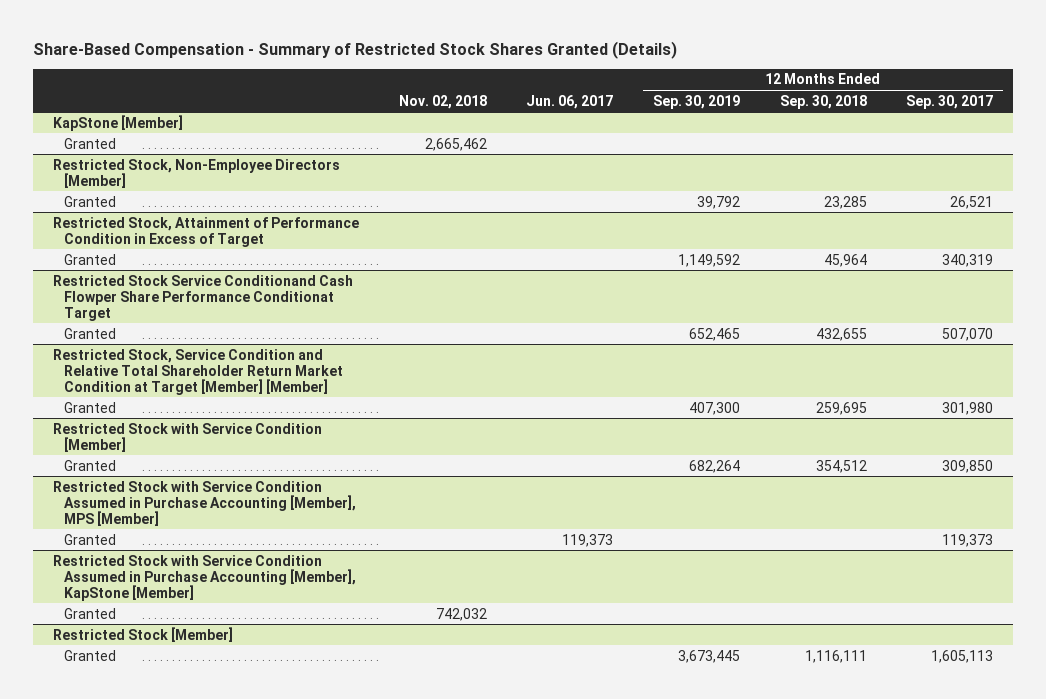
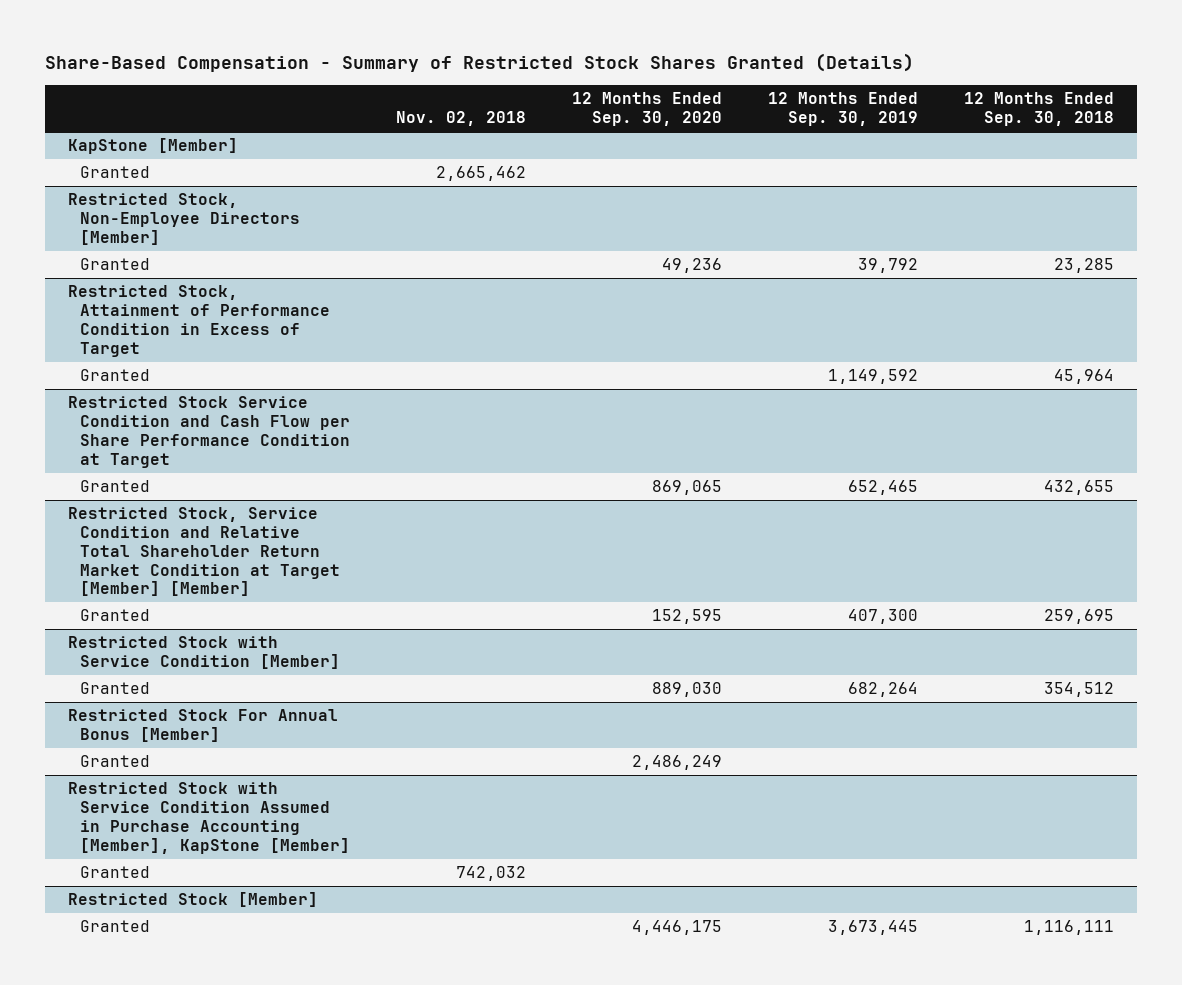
- | Nov. 02, 2018 | Jun. 06, 2017 | 12 Months Ended Sep. 30, 2019 | 12 Months Ended Sep. 30, 2018 | 12 Months Ended Sep. 30, 2017
+ | Nov. 02, 2018 | 12 Months Ended Sep. 30, 2020 | 12 Months Ended Sep. 30, 2019 | 12 Months Ended Sep. 30, 2018
- Restricted Stock Service Conditionand Cash Flowper Share Performance Conditionat Target
+ Restricted Stock Service Condition and Cash Flow per Share Performance Condition at Target
- Restricted Stock with Service Condition Assumed in Purchase Accounting [Member], MPS [Member]
+ Restricted Stock For Annual Bonus [Member]

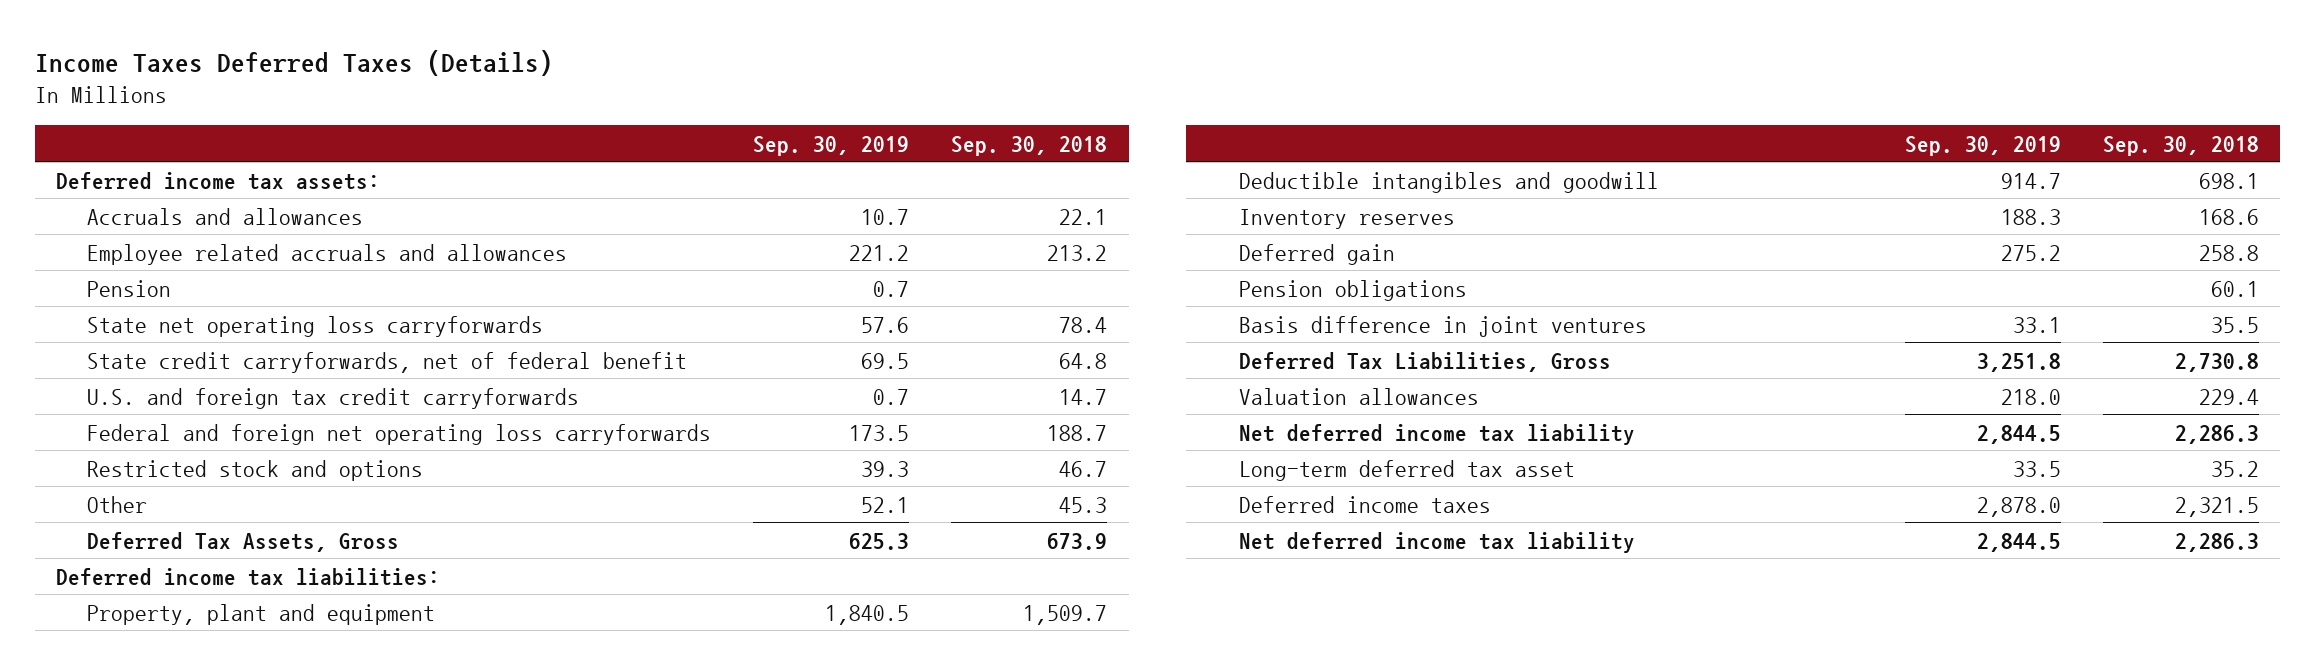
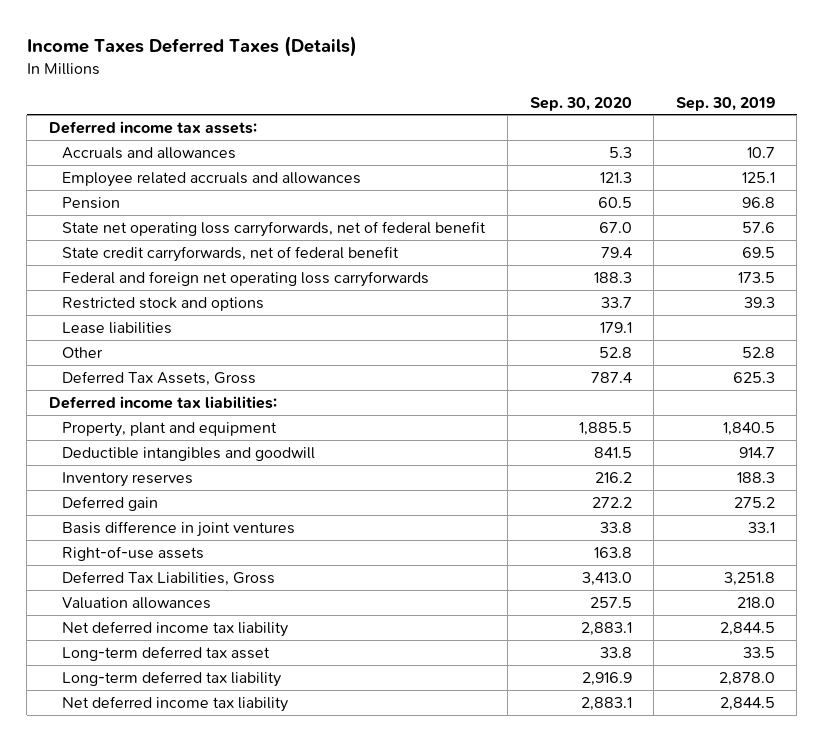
- | Sep. 30, 2019 | Sep. 30, 2018
+ | Sep. 30, 2020 | Sep. 30, 2019
- Employee related accruals and allowances | 221.2 | 213.2
- Pension | 0.7 |
- State net operating loss carryforwards | 57.6 | 78.4
+ Employee related accruals and allowances | 121.3 | 125.1
+ Pension | 60.5 | 96.8
+ State net operating loss carryforwards, net of federal benefit | 67.0 | 57.6
- U.S. and foreign tax credit carryforwards | 0.7 | 14.7
- Other | 52.1 | 45.3
+ Lease liabilities | 179.1 |
+ Other | 52.8 | 52.8
- Pension obligations | | 60.1
+ Right-of-use assets | 163.8 |
- Deferred income taxes | 2,878.0 | 2,321.5
+ Long-term deferred tax liability | 2,916.9 | 2,878.0

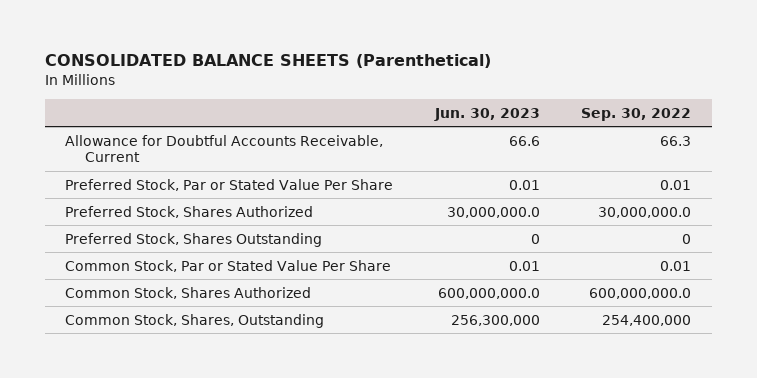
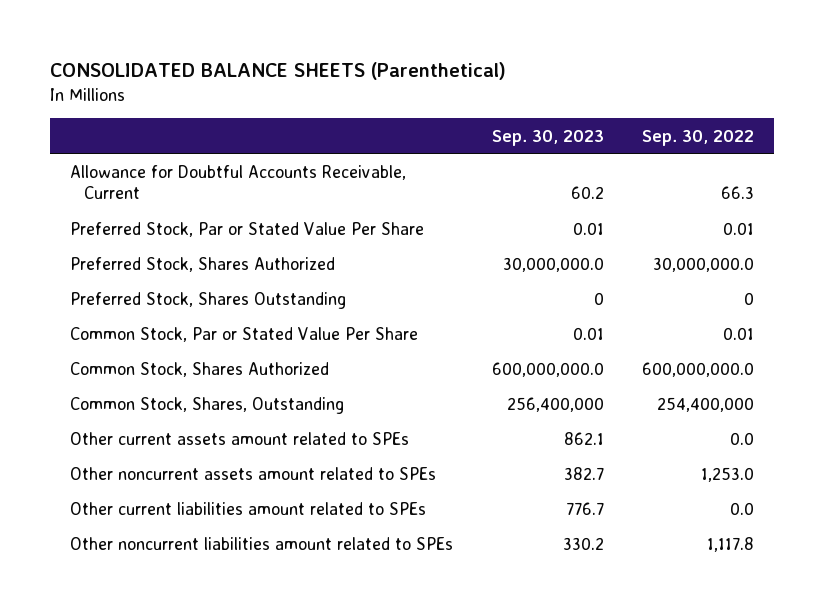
- | Jun. 30, 2023 | Sep. 30, 2022
+ | Sep. 30, 2023 | Sep. 30, 2022
+ Other current assets amount related to SPEs | 862.1 | 0.0
+ Other noncurrent assets amount related to SPEs | 382.7 | 1,253.0
+ Other current liabilities amount related to SPEs | 776.7 | 0.0
+ Other noncurrent liabilities amount related to SPEs | 330.2 | 1,117.8

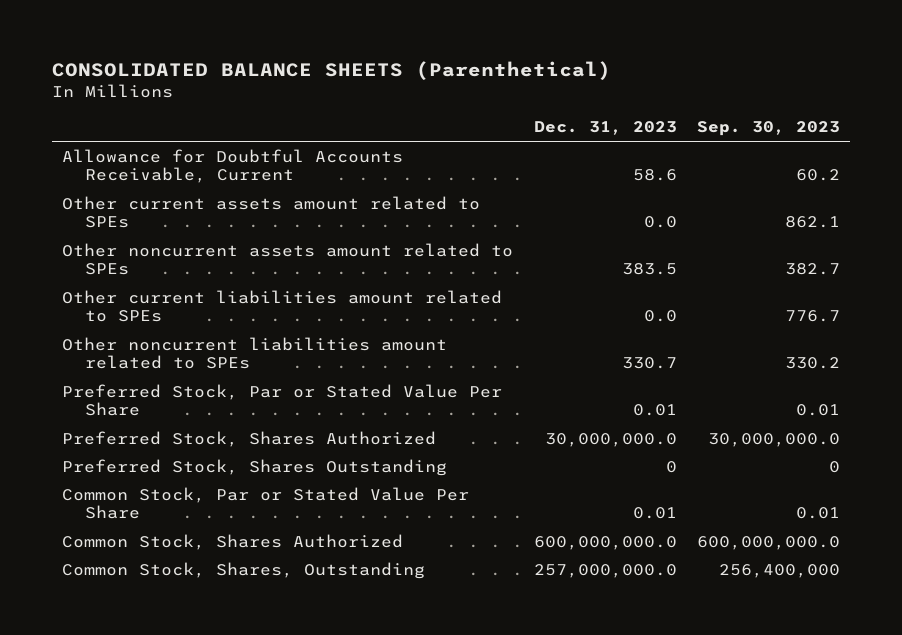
- | Sep. 30, 2023 | Sep. 30, 2022
+ | Dec. 31, 2023 | Sep. 30, 2023
moved up: Other current assets amount related to SPEs | 0.0 | 862.1
moved up: Other noncurrent assets amount related to SPEs | 383.5 | 382.7
moved up: Other current liabilities amount related to SPEs | 0.0 | 776.7
moved up: Other noncurrent liabilities amount related to SPEs | 330.7 | 330.2

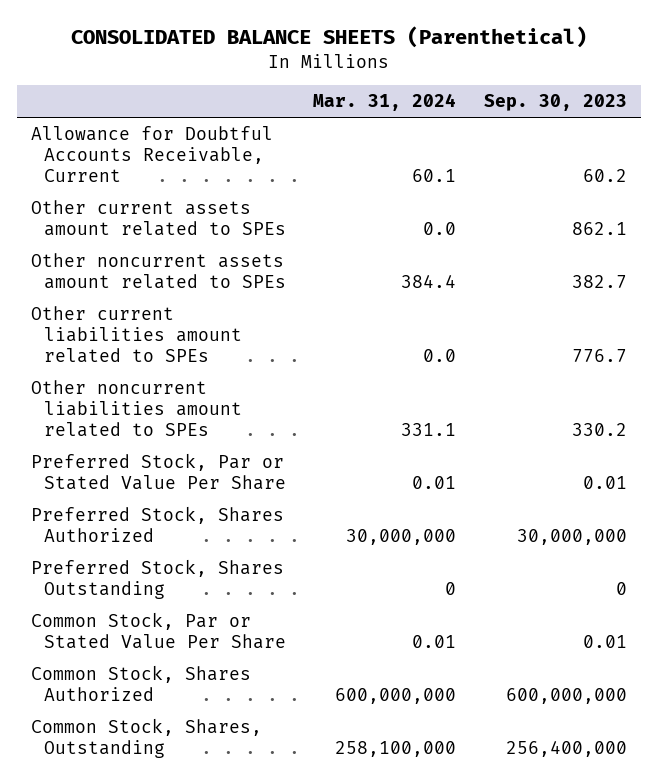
- | Dec. 31, 2023 | Sep. 30, 2023
+ | Mar. 31, 2024 | Sep. 30, 2023
- Preferred Stock, Shares Authorized | 30,000,000.0 | 30,000,000.0
+ Preferred Stock, Shares Authorized | 30,000,000 | 30,000,000
- Common Stock, Shares Authorized | 600,000,000.0 | 600,000,000.0
+ Common Stock, Shares Authorized | 600,000,000 | 600,000,000

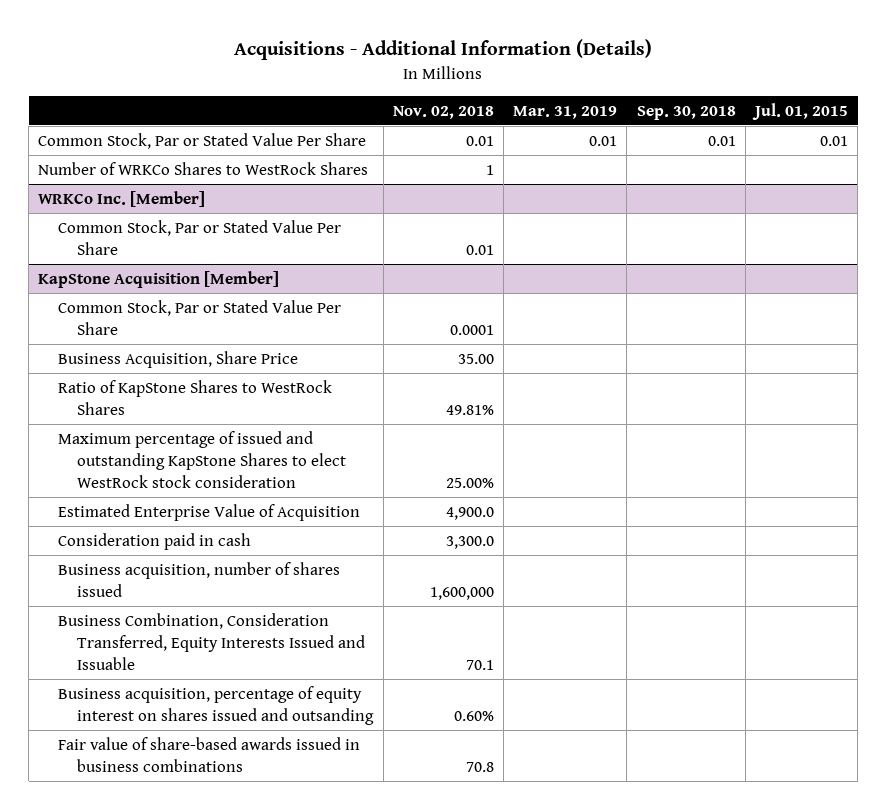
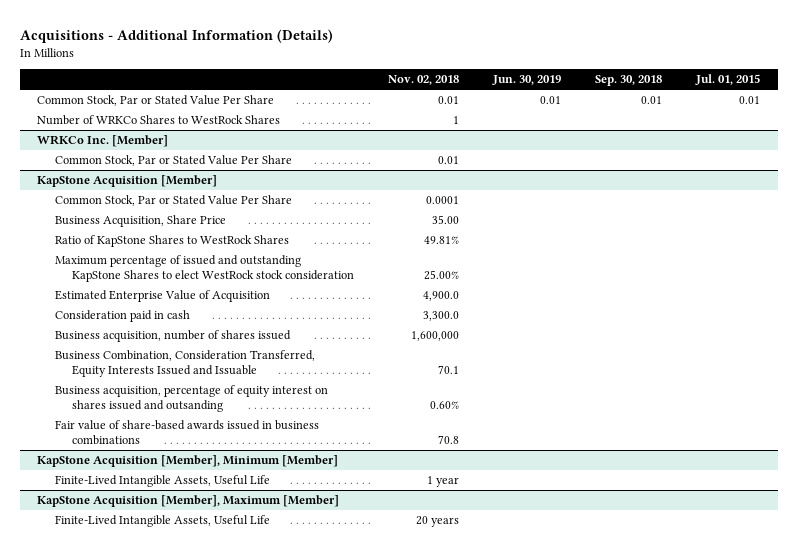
- | Nov. 02, 2018 | Mar. 31, 2019 | Sep. 30, 2018 | Jul. 01, 2015
+ | Nov. 02, 2018 | Jun. 30, 2019 | Sep. 30, 2018 | Jul. 01, 2015
+ KapStone Acquisition [Member], Minimum [Member]
+ Finite-Lived Intangible Assets, Useful Life | 1 year | | |
+ KapStone Acquisition [Member], Maximum [Member]
+ Finite-Lived Intangible Assets, Useful Life | 20 years | | |

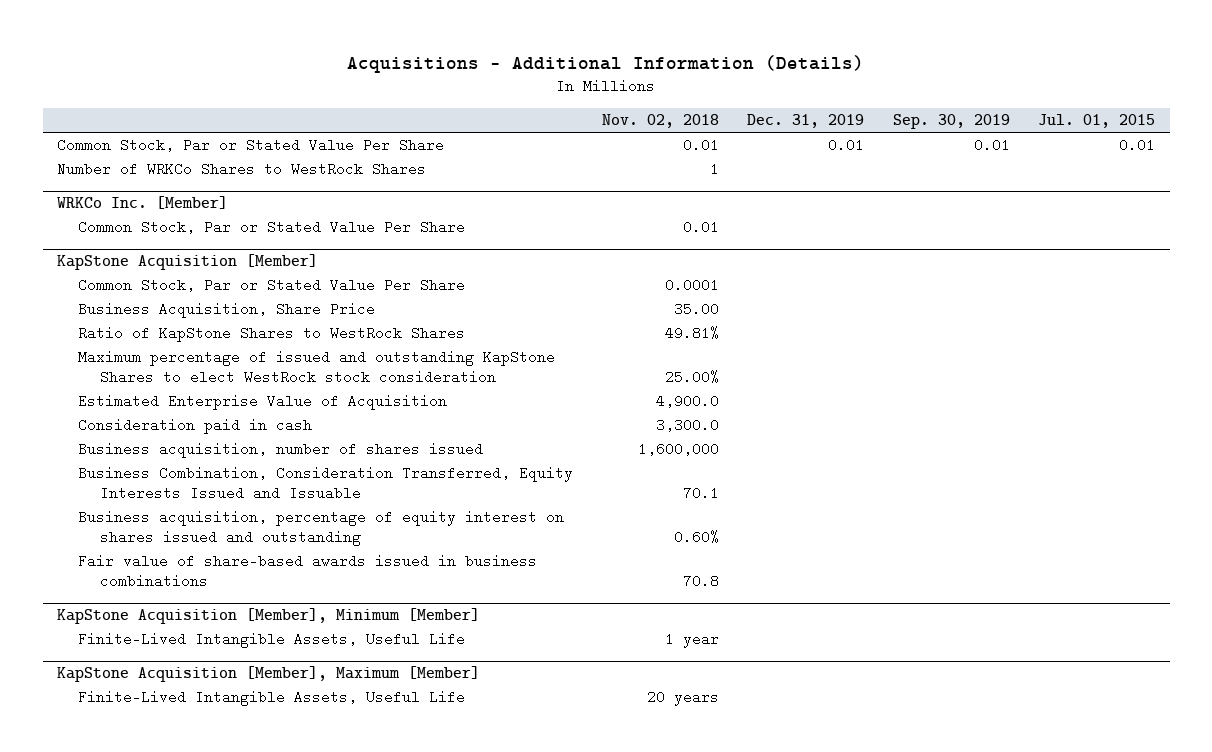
- | Nov. 02, 2018 | Jun. 30, 2019 | Sep. 30, 2018 | Jul. 01, 2015
+ | Nov. 02, 2018 | Dec. 31, 2019 | Sep. 30, 2019 | Jul. 01, 2015
@ KapStone Acquisition [Member]
- Business acquisition, percentage of equity interest on shares issued and outsanding | 0.60% | | |
+ Business acquisition, percentage of equity interest on shares issued and outstanding | 0.60% | | |

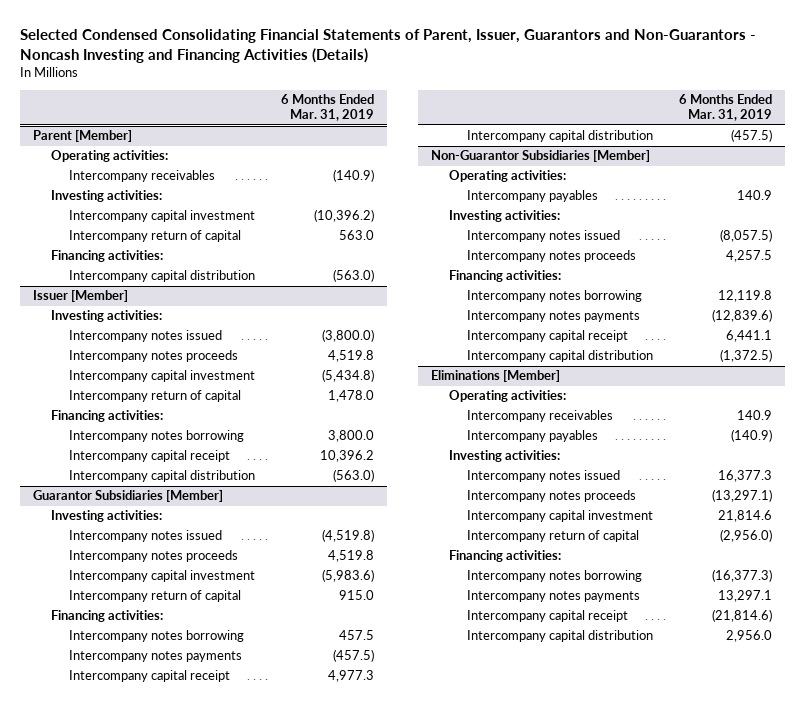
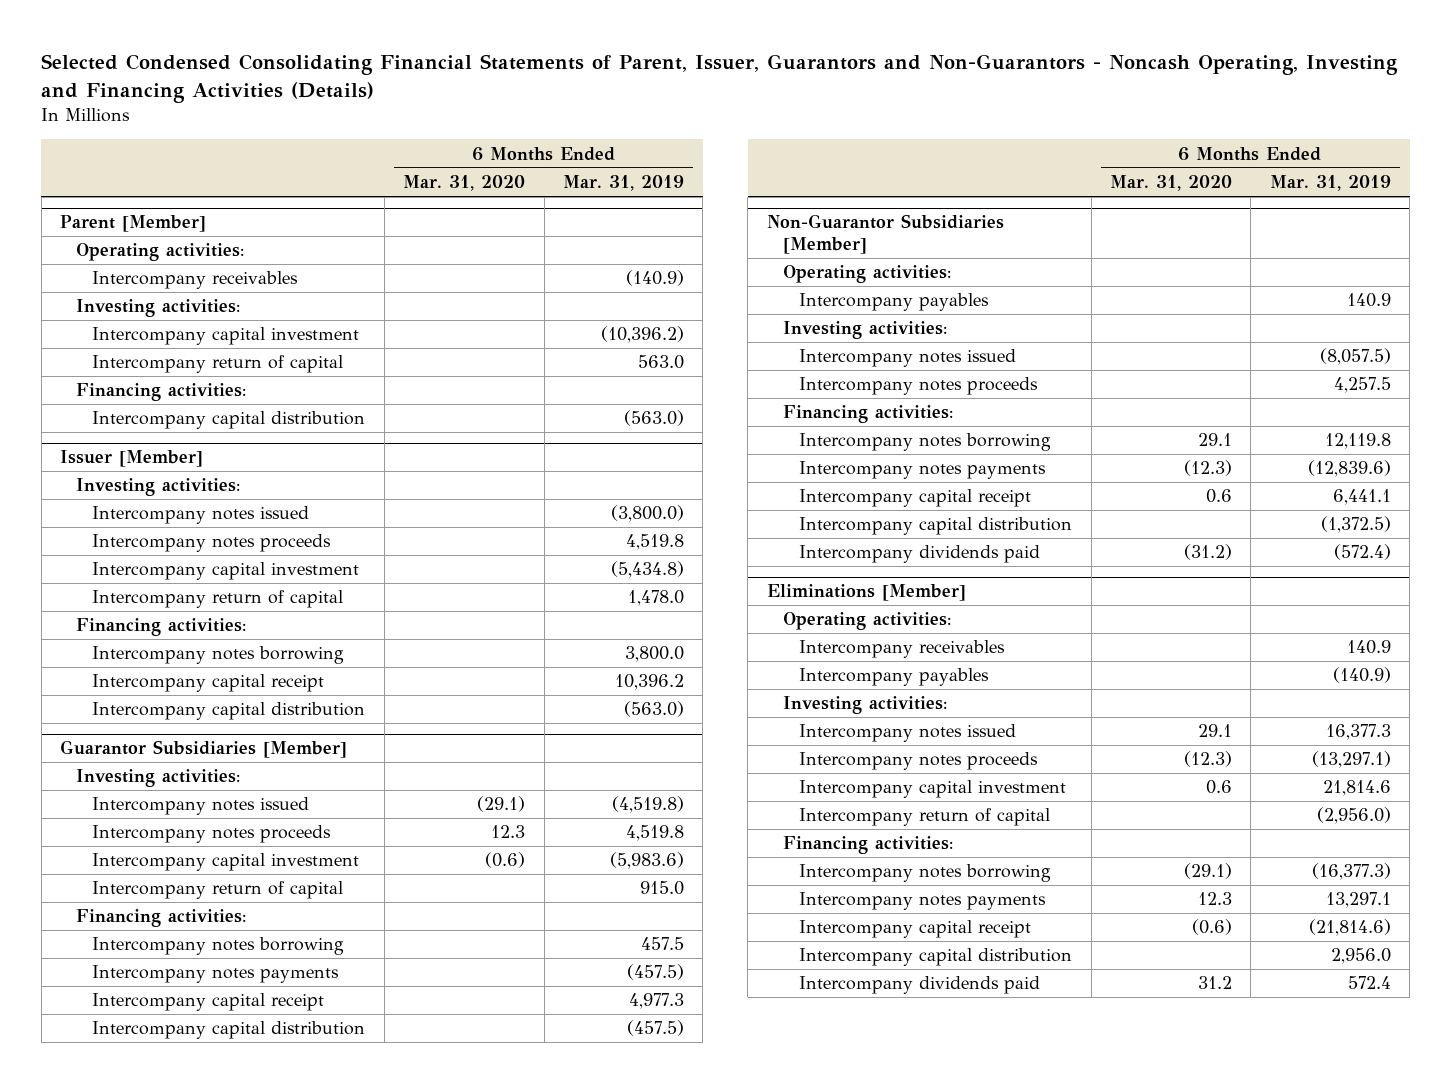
- Selected Condensed Consolidating Financial Statements of Parent, Issuer, Guarantors and Non-Guarantors - Noncash Investing and Financing Activities (Details)
+ Selected Condensed Consolidating Financial Statements of Parent, Issuer, Guarantors and Non-Guarantors - Noncash Operating, Investing and Financing Activities (Details)
- | 6 Months Ended Mar. 31, 2019
+ | 6 Months Ended Mar. 31, 2020 | 6 Months Ended Mar. 31, 2019
@ Non-Guarantor Subsidiaries [Member]
+ Intercompany dividends paid | (31.2) | (572.4)
@ Eliminations [Member]
+ Intercompany dividends paid | 31.2 | 572.4

